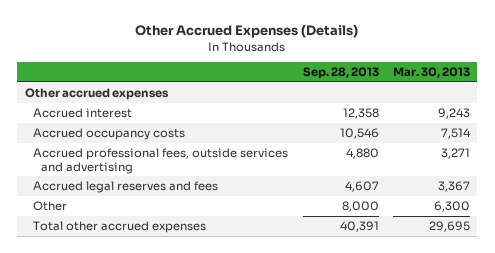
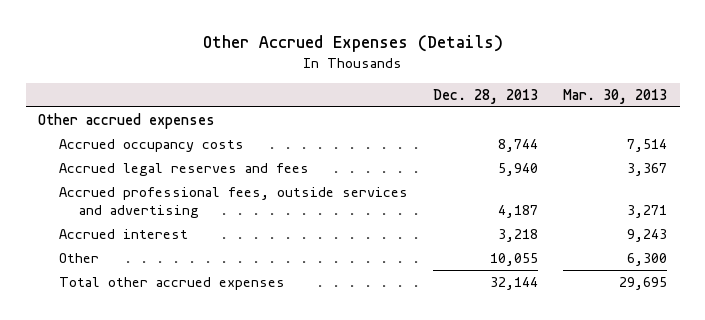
- | Sep. 28, 2013 | Mar. 30, 2013
+ | Dec. 28, 2013 | Mar. 30, 2013
moved down: Accrued professional fees, outside services and advertising | 4,187 | 3,271
moved down: Accrued interest | 3,218 | 9,243

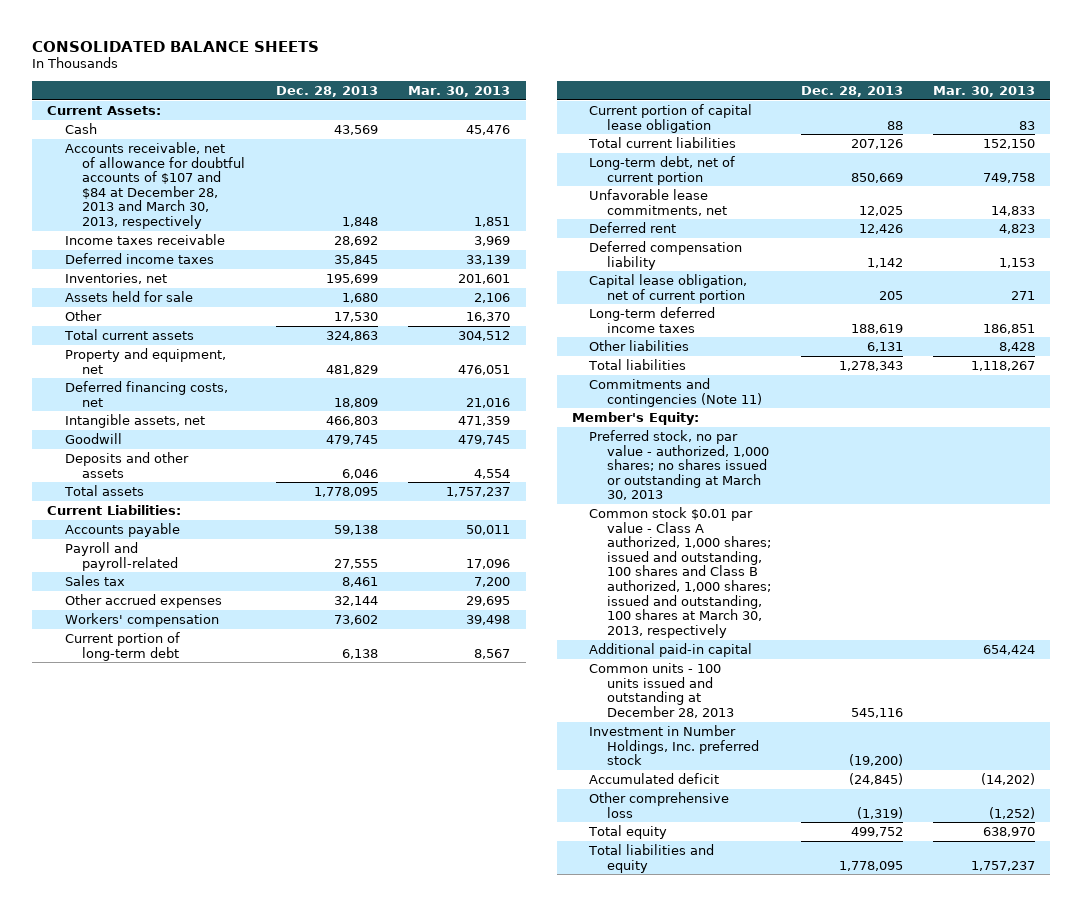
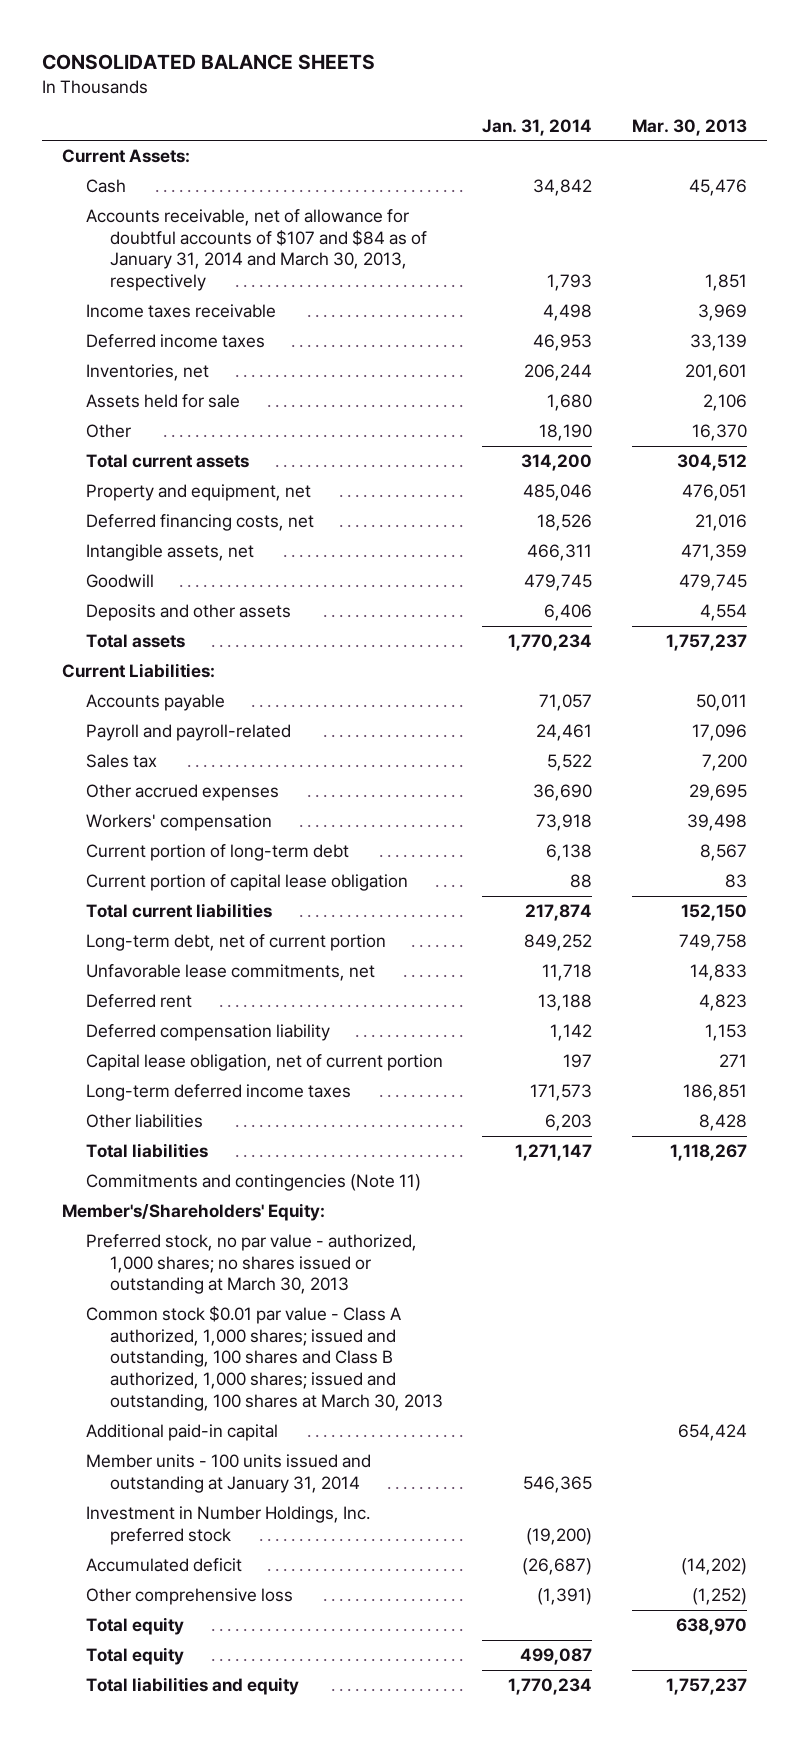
- | Dec. 28, 2013 | Mar. 30, 2013
+ | Jan. 31, 2014 | Mar. 30, 2013
- Accounts receivable, net of allowance for doubtful accounts of $107 and $84 at December 28, 2013 and March 30, 2013, respectively | 1,848 | 1,851
+ Accounts receivable, net of allowance for doubtful accounts of $107 and $84 as of January 31, 2014 and March 30, 2013, respectively | 1,793 | 1,851
- Member's Equity:
+ Member's/Shareholders' Equity:
- Common stock $0.01 par value - Class A authorized, 1,000 shares; issued and outstanding, 100 shares and Class B authorized, 1,000 shares; issued and outstanding, 100 shares at March 30, 2013, respectively
+ Common stock $0.01 par value - Class A authorized, 1,000 shares; issued and outstanding, 100 shares and Class B authorized, 1,000 shares; issued and outstanding, 100 shares at March 30, 2013
- Common units - 100 units issued and outstanding at December 28, 2013 | 545,116 |
+ Member units - 100 units issued and outstanding at January 31, 2014 | 546,365 |
+ Total equity | 499,087 |

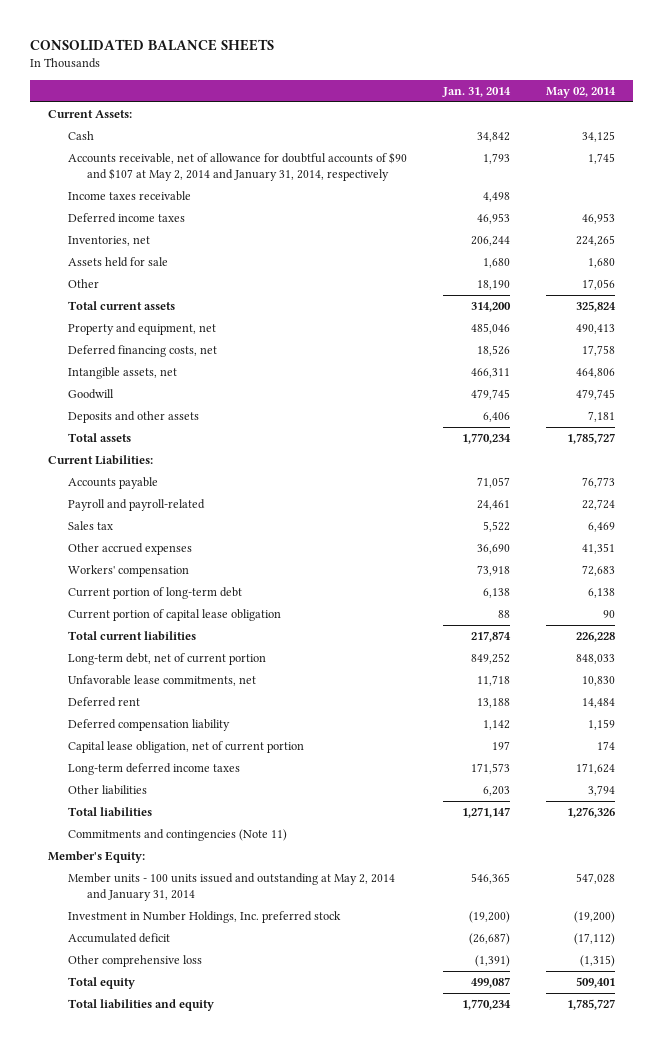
- | Jan. 31, 2014 | Mar. 30, 2013
+ | Jan. 31, 2014 | May 02, 2014
- Accounts receivable, net of allowance for doubtful accounts of $107 and $84 as of January 31, 2014 and March 30, 2013, respectively | 1,793 | 1,851
+ Accounts receivable, net of allowance for doubtful accounts of $90 and $107 at May 2, 2014 and January 31, 2014, respectively | 1,793 | 1,745
- Member's/Shareholders' Equity:
- Preferred stock, no par value - authorized, 1,000 shares; no shares issued or outstanding at March 30, 2013
- Common stock $0.01 par value - Class A authorized, 1,000 shares; issued and outstanding, 100 shares and Class B authorized, 1,000 shares; issued and outstanding, 100 shares at March 30, 2013
- Additional paid-in capital | | 654,424
- Member units - 100 units issued and outstanding at January 31, 2014 | 546,365 |
+ Member's Equity:
+ Member units - 100 units issued and outstanding at May 2, 2014 and January 31, 2014 | 546,365 | 547,028
- Total equity | | 638,970

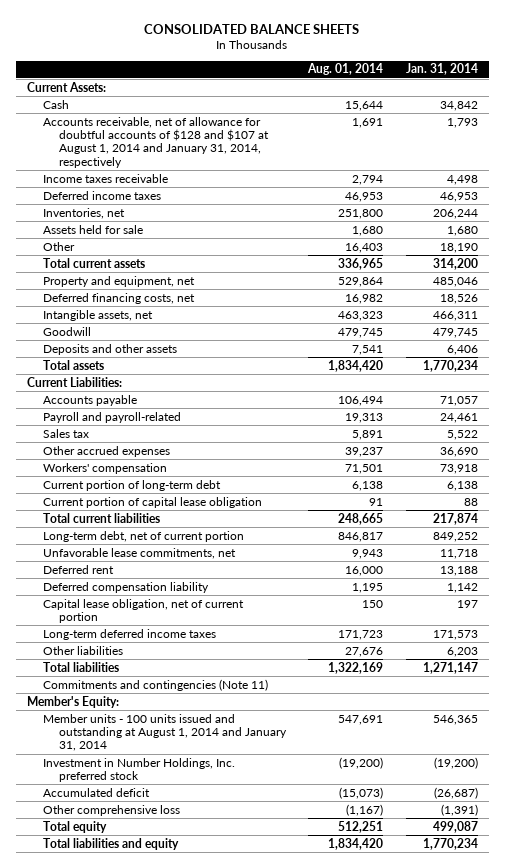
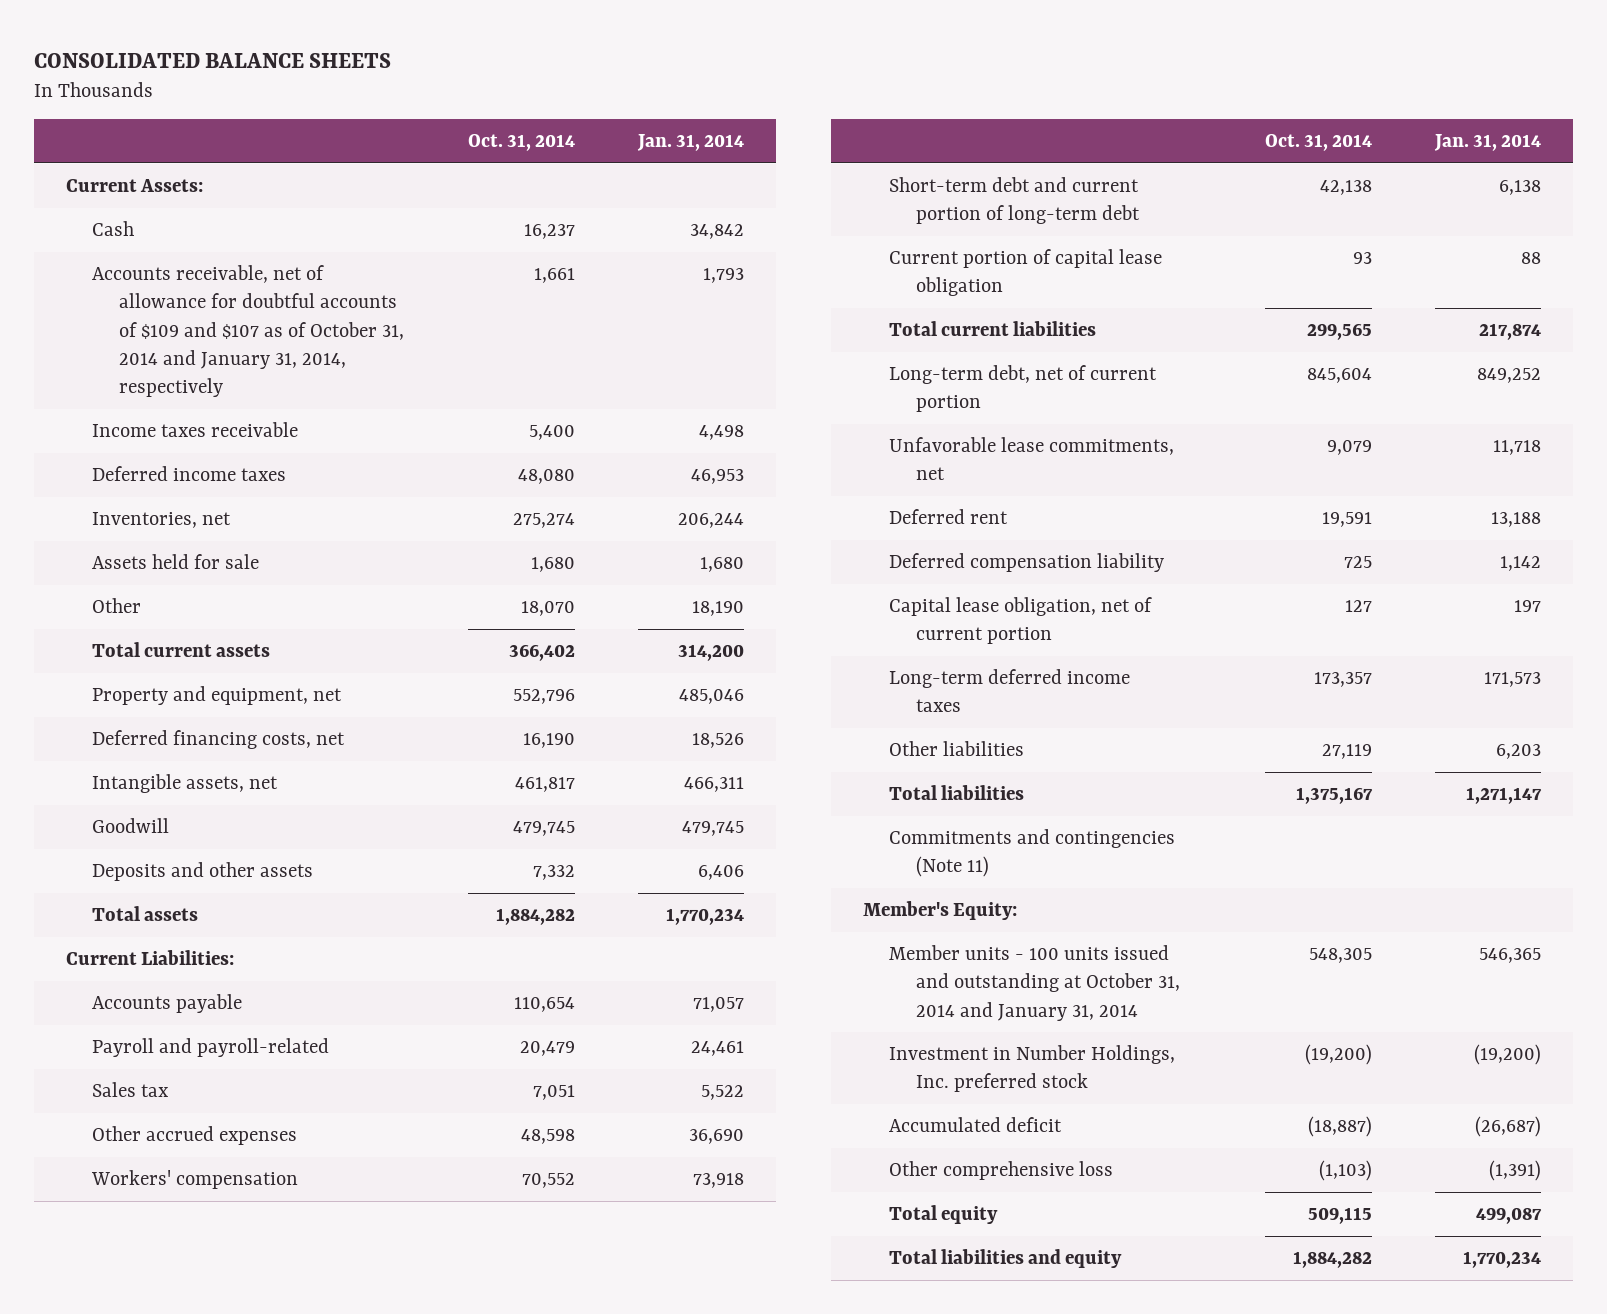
- | Aug. 01, 2014 | Jan. 31, 2014
+ | Oct. 31, 2014 | Jan. 31, 2014
- Accounts receivable, net of allowance for doubtful accounts of $128 and $107 at August 1, 2014 and January 31, 2014, respectively | 1,691 | 1,793
+ Accounts receivable, net of allowance for doubtful accounts of $109 and $107 as of October 31, 2014 and January 31, 2014, respectively | 1,661 | 1,793
- Current portion of long-term debt | 6,138 | 6,138
+ Short-term debt and current portion of long-term debt | 42,138 | 6,138
- Member units - 100 units issued and outstanding at August 1, 2014 and January 31, 2014 | 547,691 | 546,365
+ Member units - 100 units issued and outstanding at October 31, 2014 and January 31, 2014 | 548,305 | 546,365

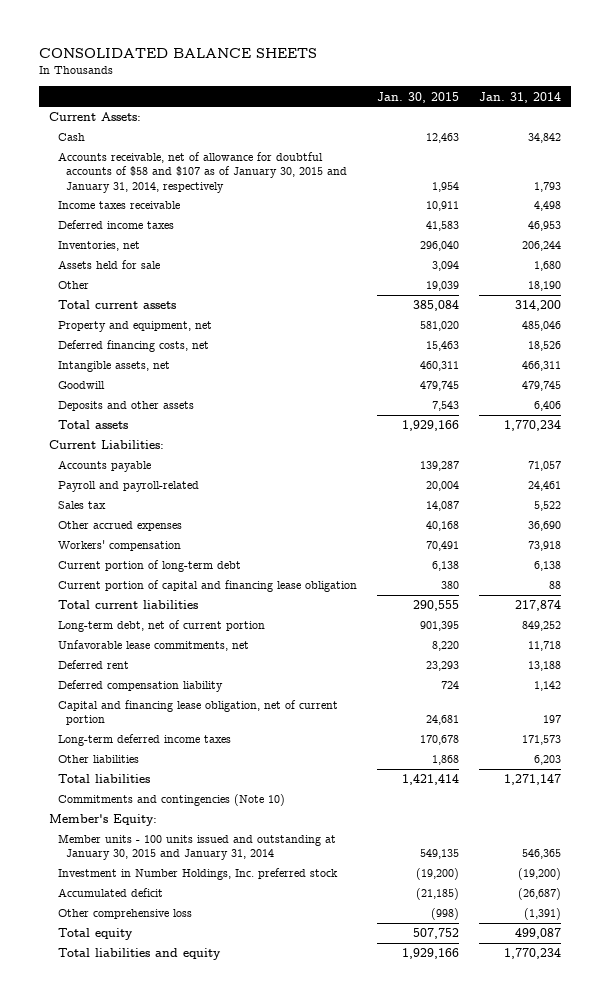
- | Oct. 31, 2014 | Jan. 31, 2014
+ | Jan. 30, 2015 | Jan. 31, 2014
- Accounts receivable, net of allowance for doubtful accounts of $109 and $107 as of October 31, 2014 and January 31, 2014, respectively | 1,661 | 1,793
+ Accounts receivable, net of allowance for doubtful accounts of $58 and $107 as of January 30, 2015 and January 31, 2014, respectively | 1,954 | 1,793
- Short-term debt and current portion of long-term debt | 42,138 | 6,138
- Current portion of capital lease obligation | 93 | 88
+ Current portion of long-term debt | 6,138 | 6,138
+ Current portion of capital and financing lease obligation | 380 | 88
- Capital lease obligation, net of current portion | 127 | 197
+ Capital and financing lease obligation, net of current portion | 24,681 | 197
- Commitments and contingencies (Note 11)
+ Commitments and contingencies (Note 10)
- Member units - 100 units issued and outstanding at October 31, 2014 and January 31, 2014 | 548,305 | 546,365
+ Member units - 100 units issued and outstanding at January 30, 2015 and January 31, 2014 | 549,135 | 546,365

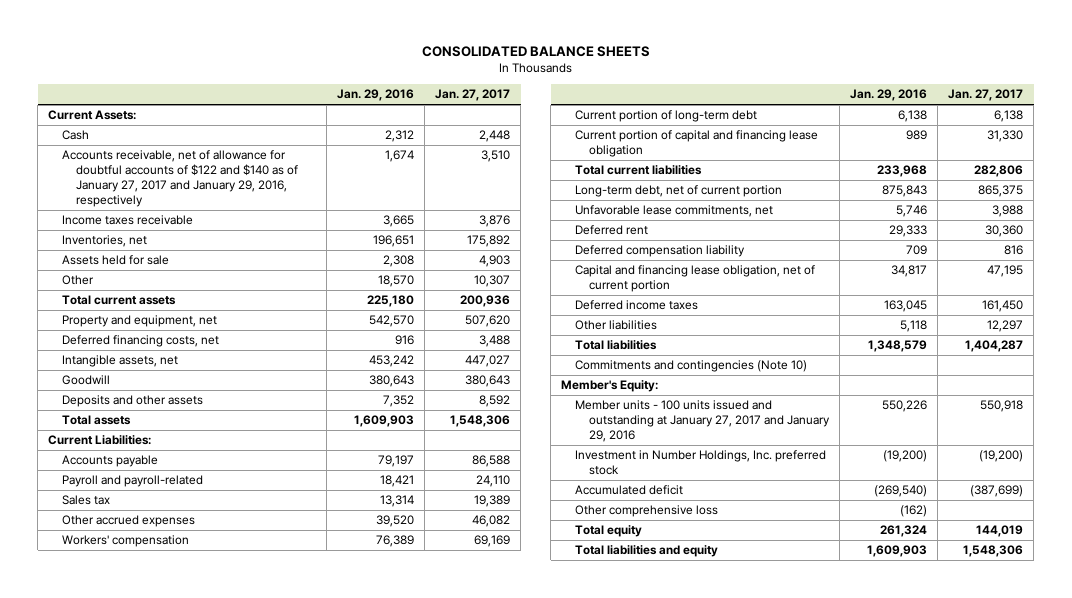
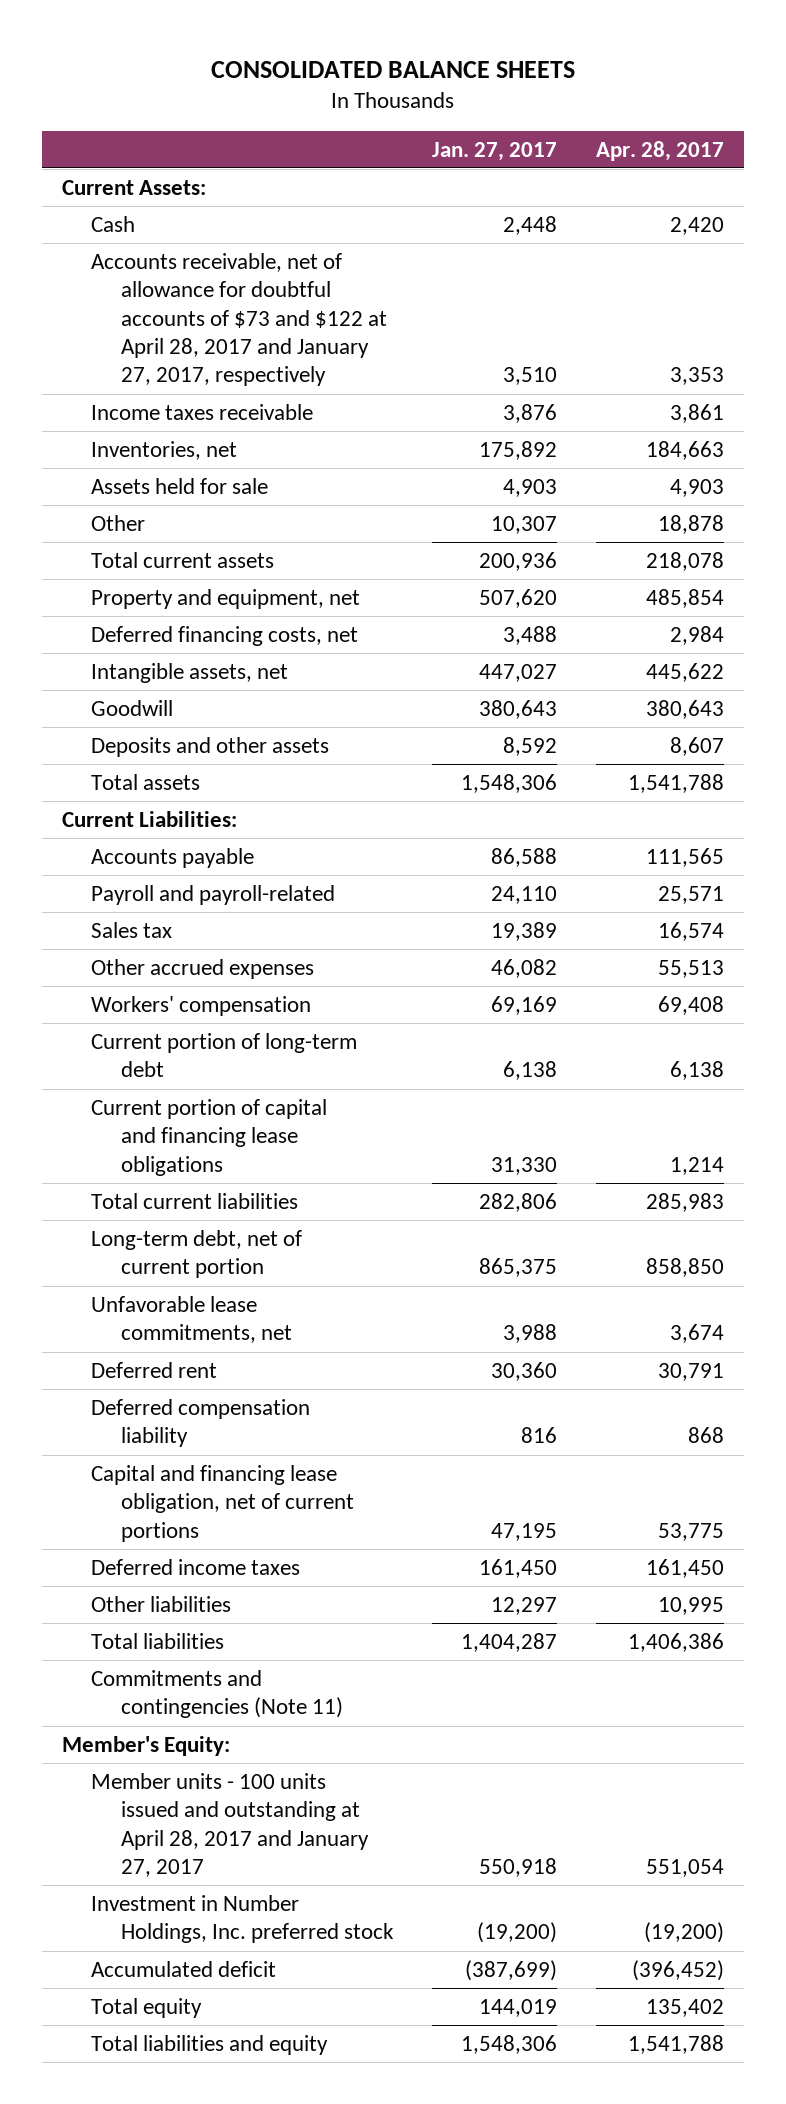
- | Jan. 29, 2016 | Jan. 27, 2017
+ | Jan. 27, 2017 | Apr. 28, 2017
- Accounts receivable, net of allowance for doubtful accounts of $122 and $140 as of January 27, 2017 and January 29, 2016, respectively | 1,674 | 3,510
+ Accounts receivable, net of allowance for doubtful accounts of $73 and $122 at April 28, 2017 and January 27, 2017, respectively | 3,510 | 3,353
- Current portion of capital and financing lease obligation | 989 | 31,330
+ Current portion of capital and financing lease obligations | 31,330 | 1,214
- Capital and financing lease obligation, net of current portion | 34,817 | 47,195
+ Capital and financing lease obligation, net of current portions | 47,195 | 53,775
- Commitments and contingencies (Note 10)
+ Commitments and contingencies (Note 11)
- Member units - 100 units issued and outstanding at January 27, 2017 and January 29, 2016 | 550,226 | 550,918
+ Member units - 100 units issued and outstanding at April 28, 2017 and January 27, 2017 | 550,918 | 551,054
- Other comprehensive loss | (162) |

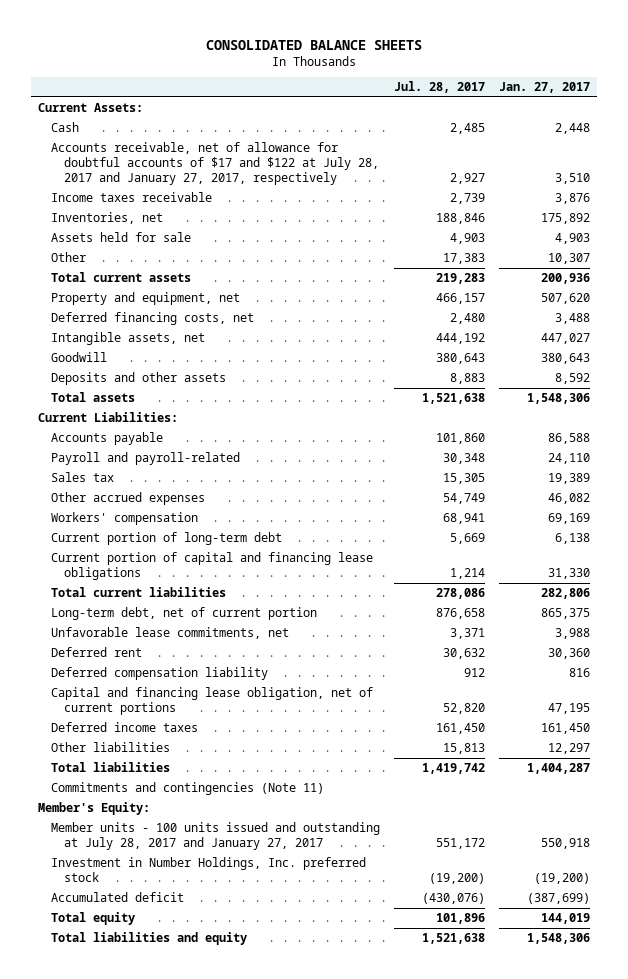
- | Jan. 27, 2017 | Apr. 28, 2017
+ | Jul. 28, 2017 | Jan. 27, 2017
- Accounts receivable, net of allowance for doubtful accounts of $73 and $122 at April 28, 2017 and January 27, 2017, respectively | 3,510 | 3,353
+ Accounts receivable, net of allowance for doubtful accounts of $17 and $122 at July 28, 2017 and January 27, 2017, respectively | 2,927 | 3,510
- Member units - 100 units issued and outstanding at April 28, 2017 and January 27, 2017 | 550,918 | 551,054
+ Member units - 100 units issued and outstanding at July 28, 2017 and January 27, 2017 | 551,172 | 550,918

